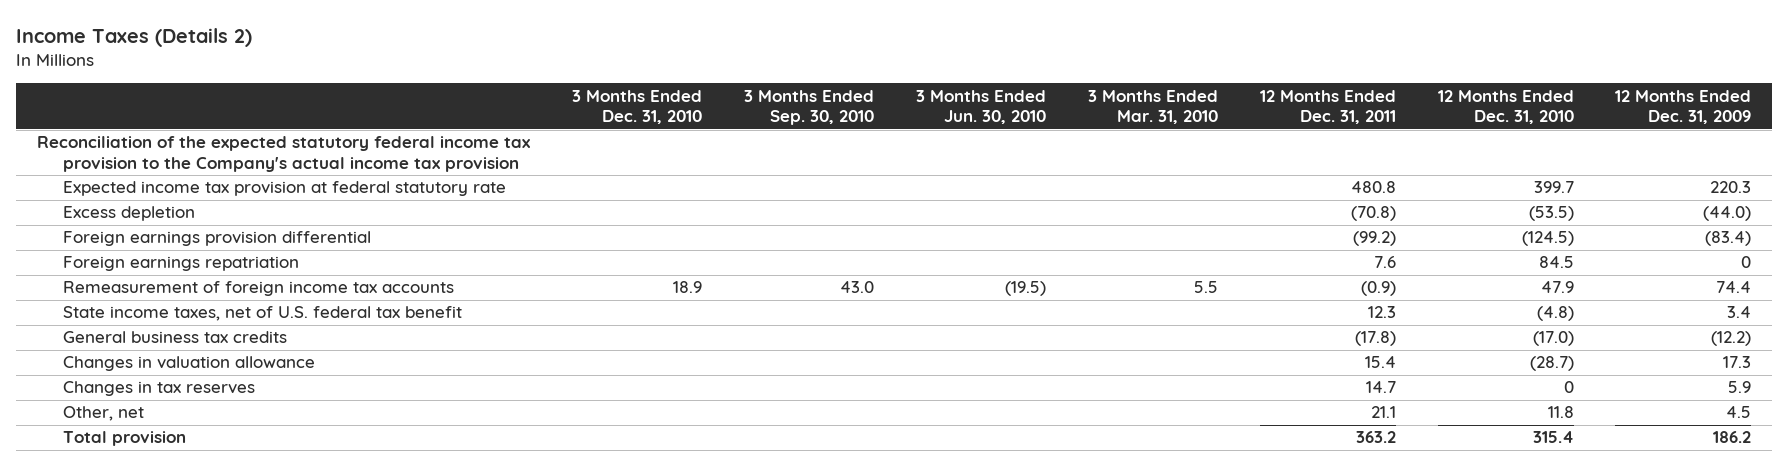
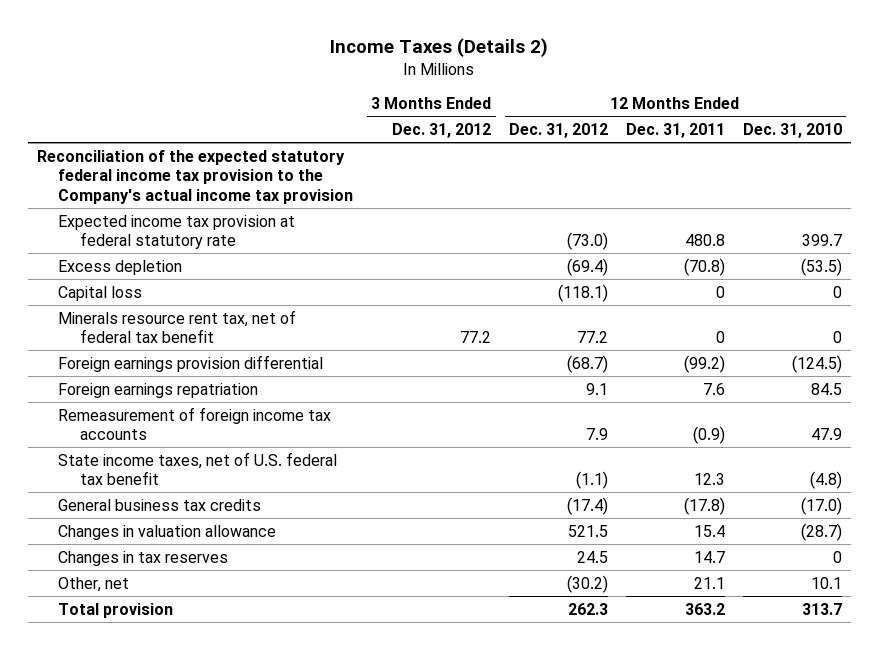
- | 3 Months Ended Dec. 31, 2010 | 3 Months Ended Sep. 30, 2010 | 3 Months Ended Jun. 30, 2010 | 3 Months Ended Mar. 31, 2010 | 12 Months Ended Dec. 31, 2011 | 12 Months Ended Dec. 31, 2010 | 12 Months Ended Dec. 31, 2009
+ | 3 Months Ended Dec. 31, 2012 | 12 Months Ended Dec. 31, 2012 | 12 Months Ended Dec. 31, 2011 | 12 Months Ended Dec. 31, 2010
+ Capital loss | | (118.1) | 0 | 0
+ Minerals resource rent tax, net of federal tax benefit | 77.2 | 77.2 | 0 | 0
- Other, net | | | | | 21.1 | 11.8 | 4.5
- Total provision | | | | | 363.2 | 315.4 | 186.2
+ Other, net | | (30.2) | 21.1 | 10.1
+ Total provision | | 262.3 | 363.2 | 313.7

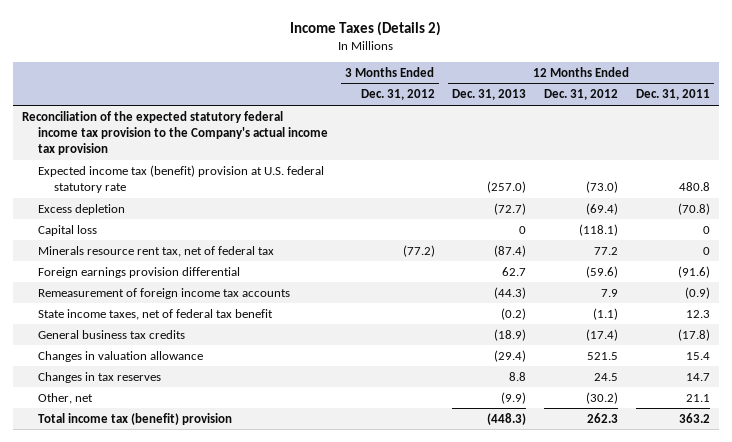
- | 3 Months Ended Dec. 31, 2012 | 12 Months Ended Dec. 31, 2012 | 12 Months Ended Dec. 31, 2011 | 12 Months Ended Dec. 31, 2010
+ | 3 Months Ended Dec. 31, 2012 | 12 Months Ended Dec. 31, 2013 | 12 Months Ended Dec. 31, 2012 | 12 Months Ended Dec. 31, 2011
- Expected income tax provision at federal statutory rate | | (73.0) | 480.8 | 399.7
+ Expected income tax (benefit) provision at U.S. federal statutory rate | | (257.0) | (73.0) | 480.8
- Minerals resource rent tax, net of federal tax benefit | 77.2 | 77.2 | 0 | 0
- Foreign earnings provision differential | | (68.7) | (99.2) | (124.5)
- Foreign earnings repatriation | | 9.1 | 7.6 | 84.5
+ Minerals resource rent tax, net of federal tax | (77.2) | (87.4) | 77.2 | 0
+ Foreign earnings provision differential | | 62.7 | (59.6) | (91.6)
- State income taxes, net of U.S. federal tax benefit | | (1.1) | 12.3 | (4.8)
+ State income taxes, net of federal tax benefit | | (0.2) | (1.1) | 12.3
- Total provision | | 262.3 | 363.2 | 313.7
+ Total income tax (benefit) provision | | (448.3) | 262.3 | 363.2

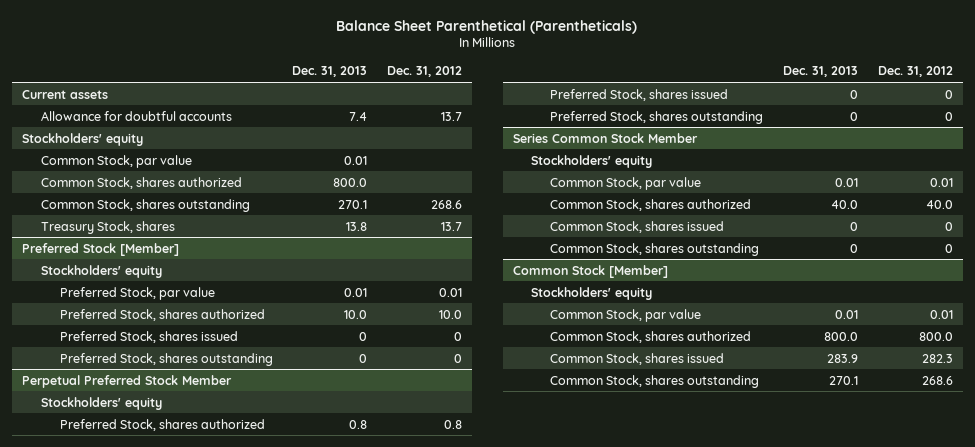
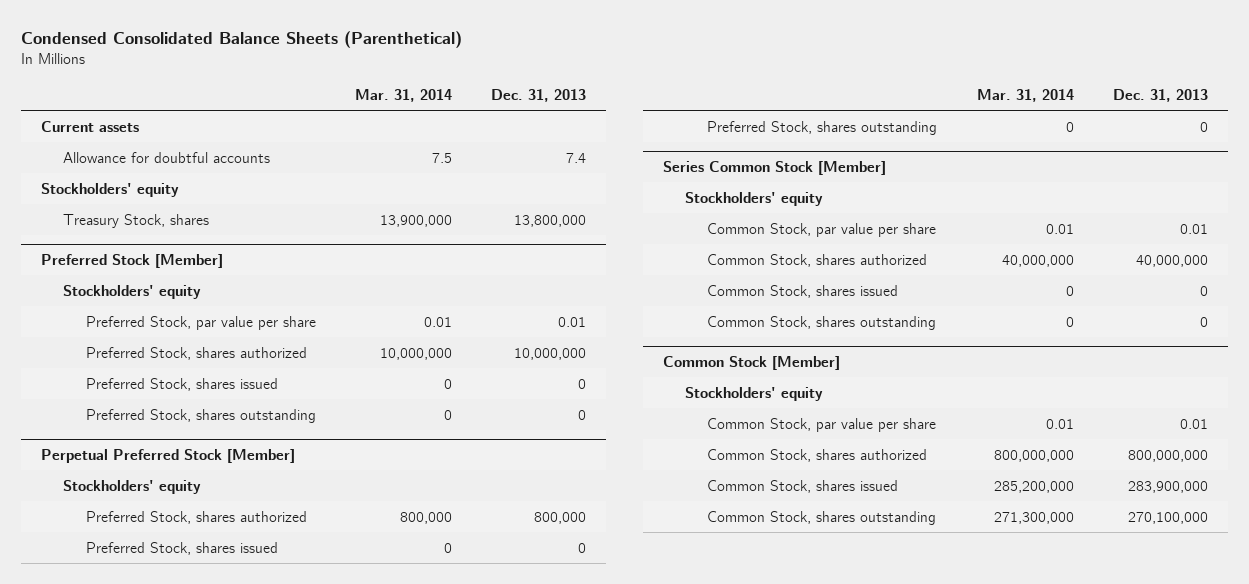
- Balance Sheet Parenthetical (Parentheticals)
+ Condensed Consolidated Balance Sheets (Parenthetical)
- | Dec. 31, 2013 | Dec. 31, 2012
+ | Mar. 31, 2014 | Dec. 31, 2013
- Common Stock, par value | 0.01 |
- Common Stock, shares authorized | 800.0 |
- Common Stock, shares outstanding | 270.1 | 268.6
- Treasury Stock, shares | 13.8 | 13.7
+ Treasury Stock, shares | 13,900,000 | 13,800,000
@ Preferred Stock [Member]
- Preferred Stock, par value | 0.01 | 0.01
- Preferred Stock, shares authorized | 10.0 | 10.0
+ Preferred Stock, par value per share | 0.01 | 0.01
+ Preferred Stock, shares authorized | 10,000,000 | 10,000,000
- Perpetual Preferred Stock Member
+ Perpetual Preferred Stock [Member]
- Preferred Stock, shares authorized | 0.8 | 0.8
+ Preferred Stock, shares authorized | 800,000 | 800,000
- Series Common Stock Member
+ Series Common Stock [Member]
- Common Stock, par value | 0.01 | 0.01
- Common Stock, shares authorized | 40.0 | 40.0
+ Common Stock, par value per share | 0.01 | 0.01
+ Common Stock, shares authorized | 40,000,000 | 40,000,000
@ Common Stock [Member]
- Common Stock, par value | 0.01 | 0.01
- Common Stock, shares authorized | 800.0 | 800.0
- Common Stock, shares issued | 283.9 | 282.3
- Common Stock, shares outstanding | 270.1 | 268.6
+ Common Stock, par value per share | 0.01 | 0.01
+ Common Stock, shares authorized | 800,000,000 | 800,000,000
+ Common Stock, shares issued | 285,200,000 | 283,900,000
+ Common Stock, shares outstanding | 271,300,000 | 270,100,000

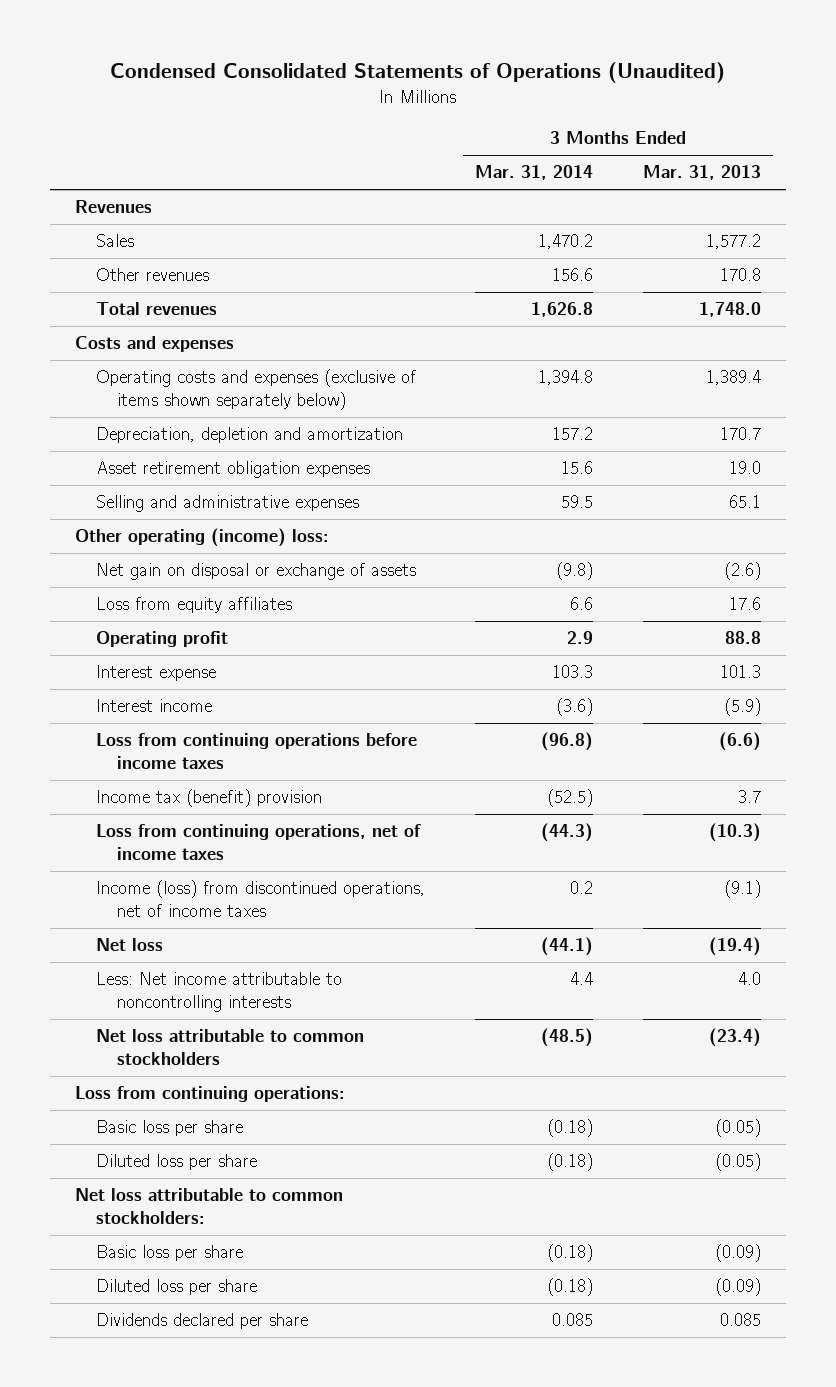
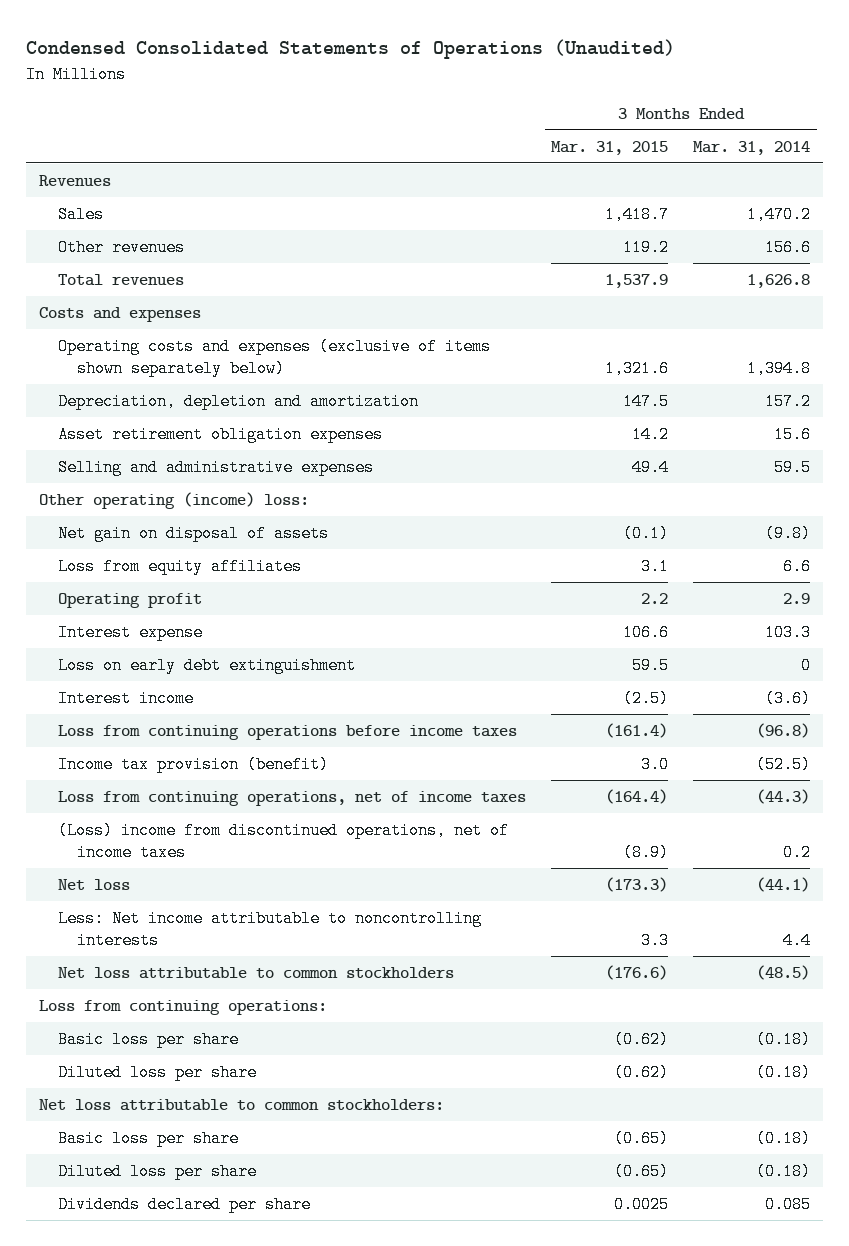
- | 3 Months Ended Mar. 31, 2014 | 3 Months Ended Mar. 31, 2013
+ | 3 Months Ended Mar. 31, 2015 | 3 Months Ended Mar. 31, 2014
- Net gain on disposal or exchange of assets | (9.8) | (2.6)
+ Net gain on disposal of assets | (0.1) | (9.8)
+ Loss on early debt extinguishment | 59.5 | 0
- Income tax (benefit) provision | (52.5) | 3.7
+ Income tax provision (benefit) | 3.0 | (52.5)
- Income (loss) from discontinued operations, net of income taxes | 0.2 | (9.1)
+ (Loss) income from discontinued operations, net of income taxes | (8.9) | 0.2

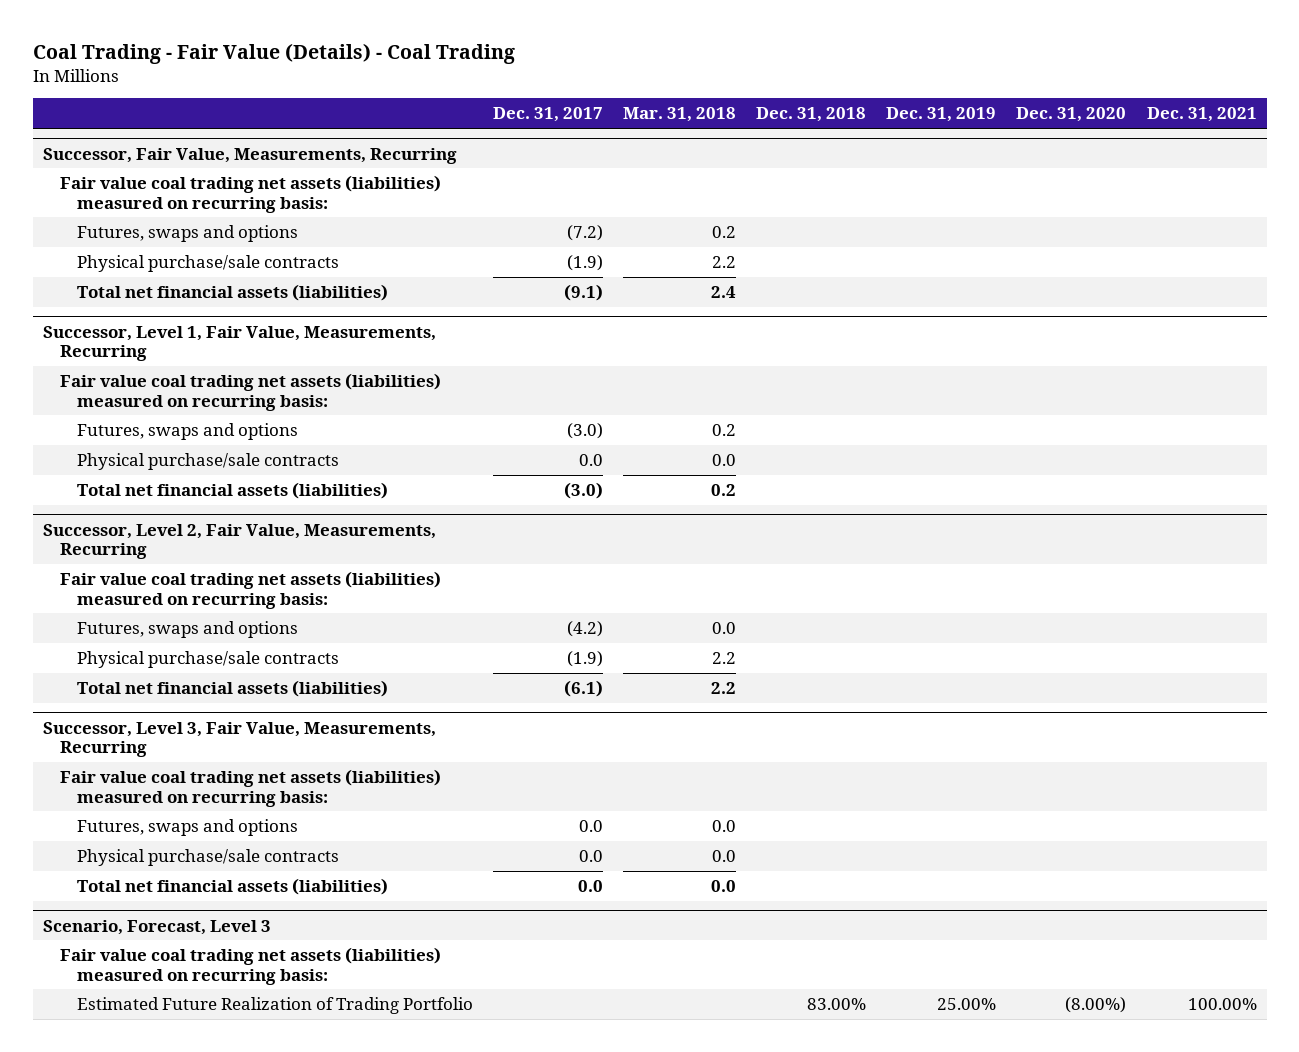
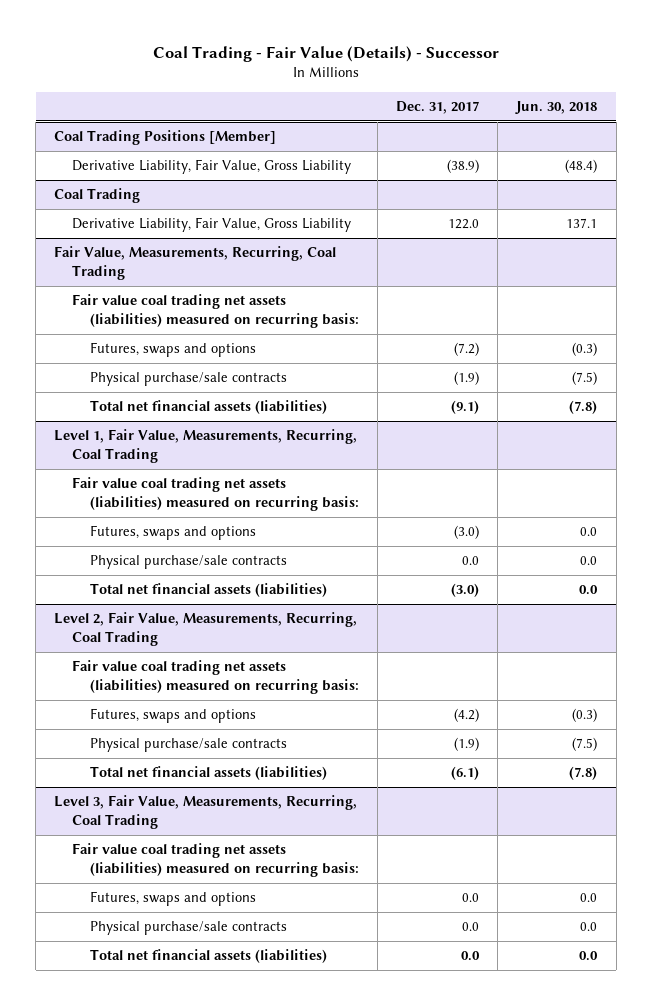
- Coal Trading - Fair Value (Details) - Coal Trading
+ Coal Trading - Fair Value (Details) - Successor
- | Dec. 31, 2017 | Mar. 31, 2018 | Dec. 31, 2018 | Dec. 31, 2019 | Dec. 31, 2020 | Dec. 31, 2021
+ | Dec. 31, 2017 | Jun. 30, 2018
- Successor, Fair Value, Measurements, Recurring
+ Coal Trading Positions [Member]
+ Derivative Liability, Fair Value, Gross Liability | (38.9) | (48.4)
+ Coal Trading
+ Derivative Liability, Fair Value, Gross Liability | 122.0 | 137.1
+ Fair Value, Measurements, Recurring, Coal Trading
- Successor, Level 1, Fair Value, Measurements, Recurring
+ Level 1, Fair Value, Measurements, Recurring, Coal Trading
- Successor, Level 2, Fair Value, Measurements, Recurring
+ Level 2, Fair Value, Measurements, Recurring, Coal Trading
- Successor, Level 3, Fair Value, Measurements, Recurring
+ Level 3, Fair Value, Measurements, Recurring, Coal Trading
- Scenario, Forecast, Level 3
- Fair value coal trading net assets (liabilities) measured on recurring basis:
- Estimated Future Realization of Trading Portfolio | | | 83.00% | 25.00% | (8.00%) | 100.00%

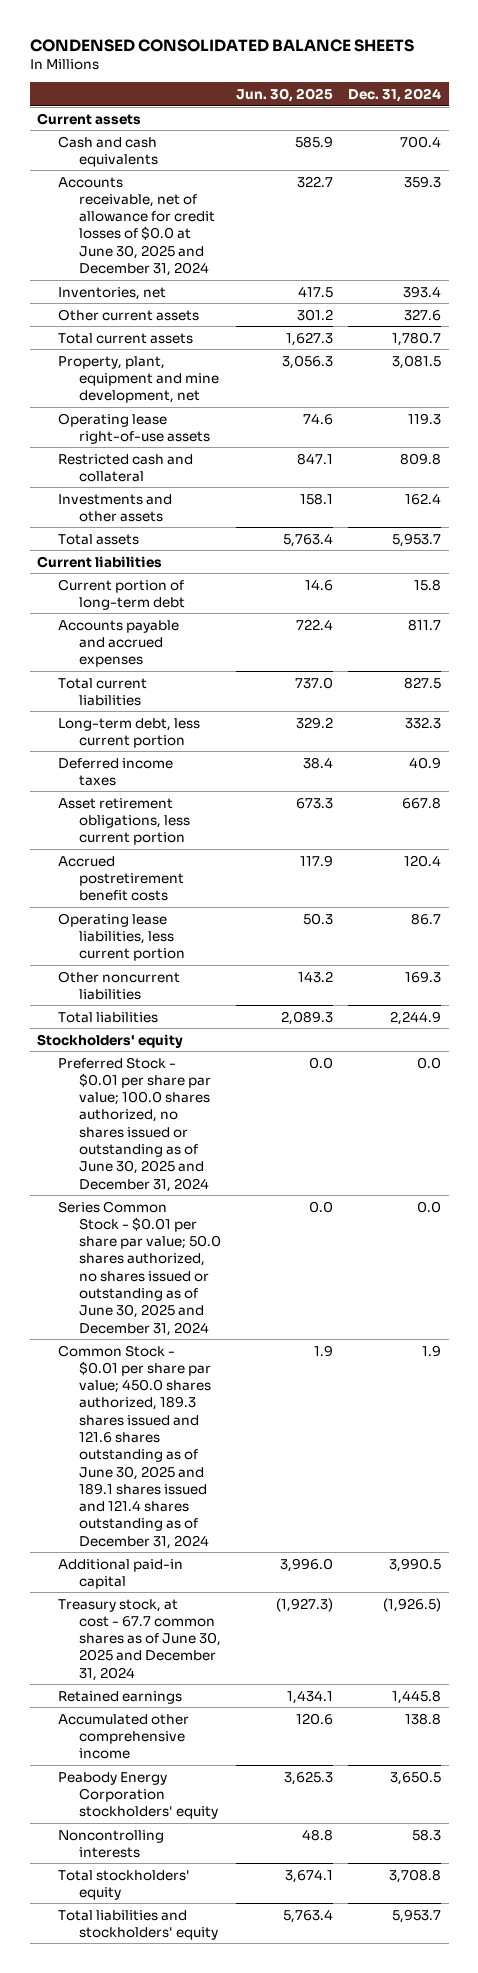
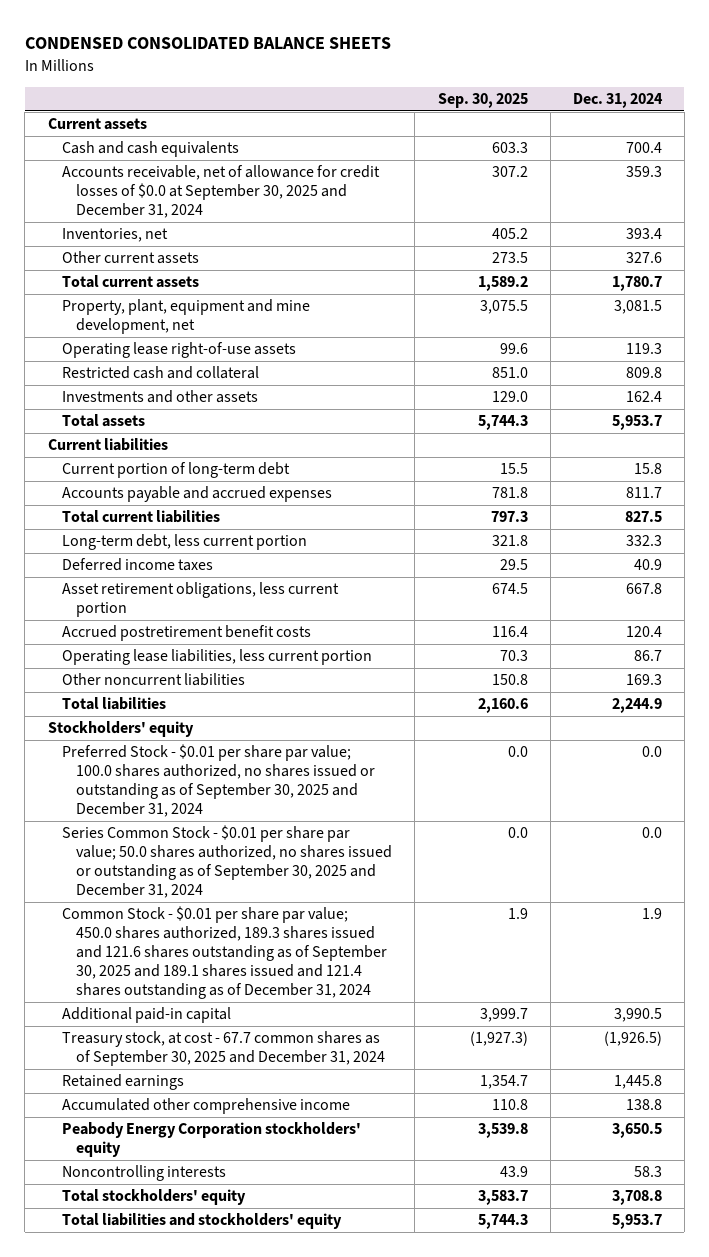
- | Jun. 30, 2025 | Dec. 31, 2024
+ | Sep. 30, 2025 | Dec. 31, 2024
- Accounts receivable, net of allowance for credit losses of $0.0 at June 30, 2025 and December 31, 2024 | 322.7 | 359.3
+ Accounts receivable, net of allowance for credit losses of $0.0 at September 30, 2025 and December 31, 2024 | 307.2 | 359.3
- Preferred Stock - $0.01 per share par value; 100.0 shares authorized, no shares issued or outstanding as of June 30, 2025 and December 31, 2024 | 0.0 | 0.0
- Series Common Stock - $0.01 per share par value; 50.0 shares authorized, no shares issued or outstanding as of June 30, 2025 and December 31, 2024 | 0.0 | 0.0
- Common Stock - $0.01 per share par value; 450.0 shares authorized, 189.3 shares issued and 121.6 shares outstanding as of June 30, 2025 and 189.1 shares issued and 121.4 shares outstanding as of December 31, 2024 | 1.9 | 1.9
+ Preferred Stock - $0.01 per share par value; 100.0 shares authorized, no shares issued or outstanding as of September 30, 2025 and December 31, 2024 | 0.0 | 0.0
+ Series Common Stock - $0.01 per share par value; 50.0 shares authorized, no shares issued or outstanding as of September 30, 2025 and December 31, 2024 | 0.0 | 0.0
+ Common Stock - $0.01 per share par value; 450.0 shares authorized, 189.3 shares issued and 121.6 shares outstanding as of September 30, 2025 and 189.1 shares issued and 121.4 shares outstanding as of December 31, 2024 | 1.9 | 1.9
- Treasury stock, at cost - 67.7 common shares as of June 30, 2025 and December 31, 2024 | (1,927.3) | (1,926.5)
+ Treasury stock, at cost - 67.7 common shares as of September 30, 2025 and December 31, 2024 | (1,927.3) | (1,926.5)

